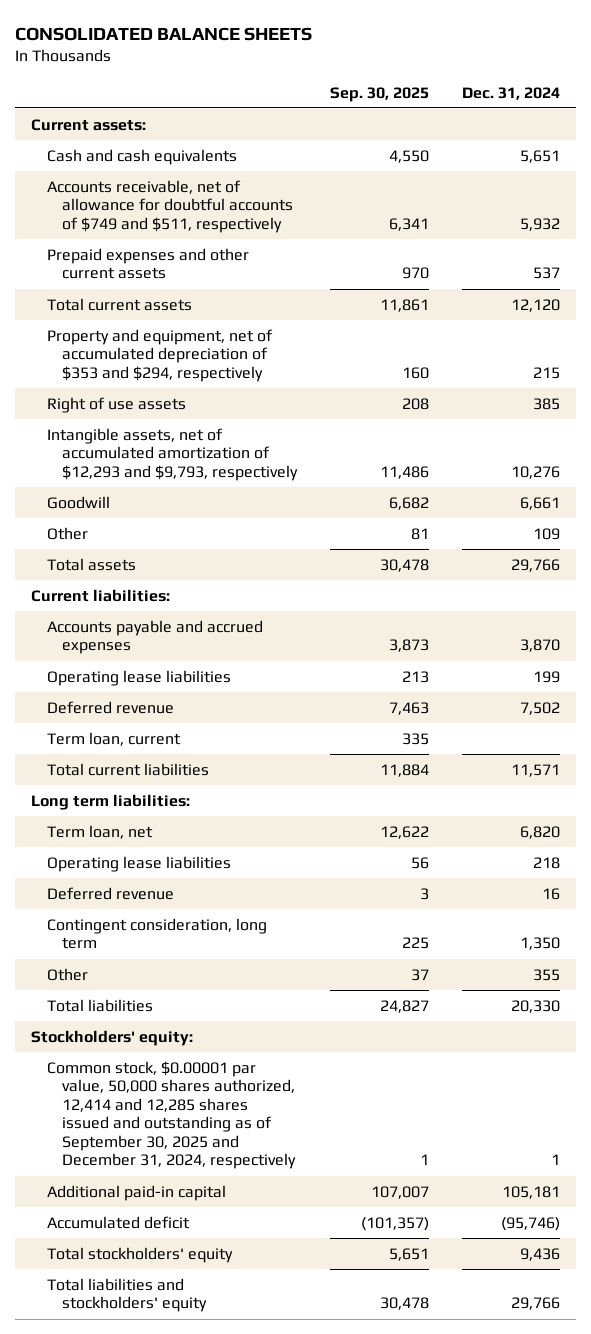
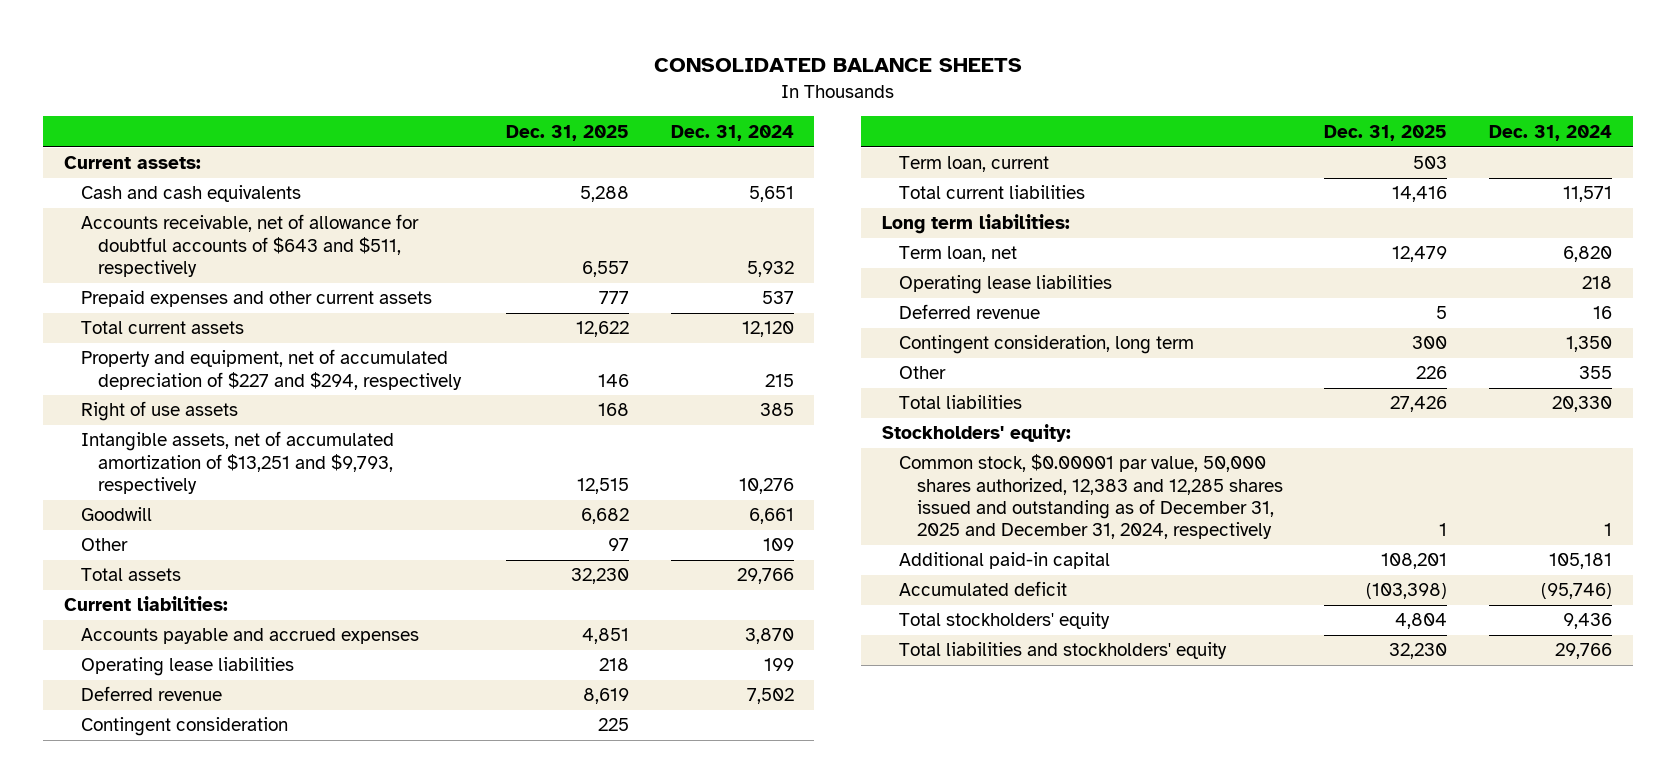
- | Sep. 30, 2025 | Dec. 31, 2024
+ | Dec. 31, 2025 | Dec. 31, 2024
- Accounts receivable, net of allowance for doubtful accounts of $749 and $511, respectively | 6,341 | 5,932
+ Accounts receivable, net of allowance for doubtful accounts of $643 and $511, respectively | 6,557 | 5,932
- Property and equipment, net of accumulated depreciation of $353 and $294, respectively | 160 | 215
+ Property and equipment, net of accumulated depreciation of $227 and $294, respectively | 146 | 215
- Intangible assets, net of accumulated amortization of $12,293 and $9,793, respectively | 11,486 | 10,276
+ Intangible assets, net of accumulated amortization of $13,251 and $9,793, respectively | 12,515 | 10,276
+ Contingent consideration | 225 |
- Common stock, $0.00001 par value, 50,000 shares authorized, 12,414 and 12,285 shares issued and outstanding as of September 30, 2025 and December 31, 2024, respectively | 1 | 1
+ Common stock, $0.00001 par value, 50,000 shares authorized, 12,383 and 12,285 shares issued and outstanding as of December 31, 2025 and December 31, 2024, respectively | 1 | 1

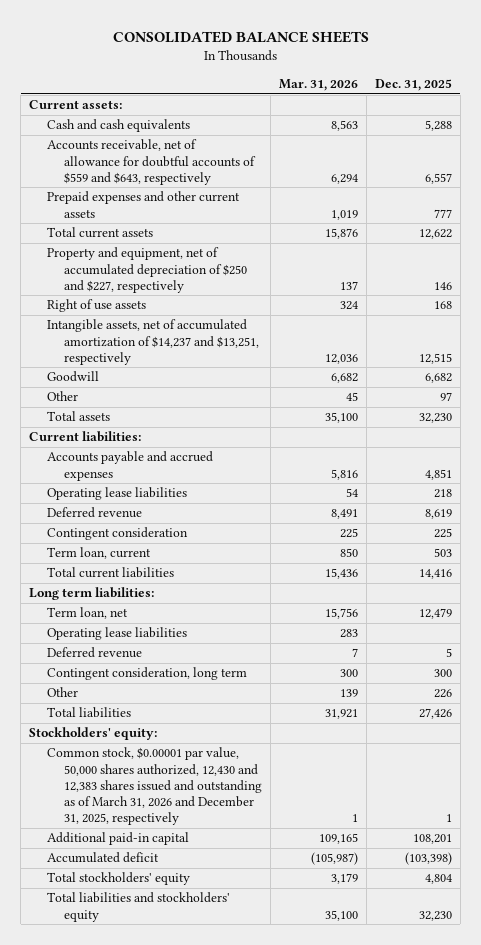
- | Dec. 31, 2025 | Dec. 31, 2024
+ | Mar. 31, 2026 | Dec. 31, 2025
- Accounts receivable, net of allowance for doubtful accounts of $643 and $511, respectively | 6,557 | 5,932
+ Accounts receivable, net of allowance for doubtful accounts of $559 and $643, respectively | 6,294 | 6,557
- Property and equipment, net of accumulated depreciation of $227 and $294, respectively | 146 | 215
+ Property and equipment, net of accumulated depreciation of $250 and $227, respectively | 137 | 146
- Intangible assets, net of accumulated amortization of $13,251 and $9,793, respectively | 12,515 | 10,276
+ Intangible assets, net of accumulated amortization of $14,237 and $13,251, respectively | 12,036 | 12,515
- Common stock, $0.00001 par value, 50,000 shares authorized, 12,383 and 12,285 shares issued and outstanding as of December 31, 2025 and December 31, 2024, respectively | 1 | 1
+ Common stock, $0.00001 par value, 50,000 shares authorized, 12,430 and 12,383 shares issued and outstanding as of March 31, 2026 and December 31, 2025, respectively | 1 | 1

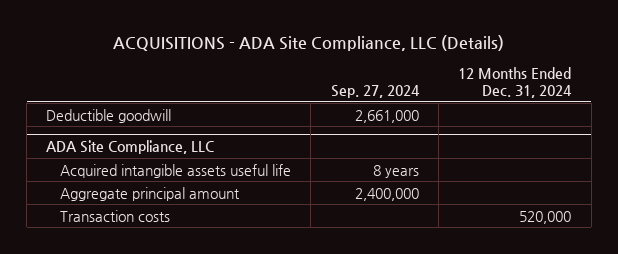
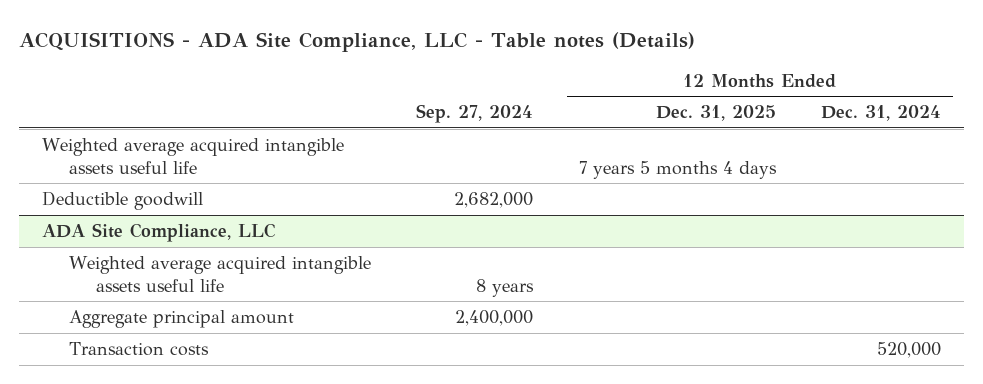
- ACQUISITIONS - ADA Site Compliance, LLC (Details)
+ ACQUISITIONS - ADA Site Compliance, LLC - Table notes (Details)
- | Sep. 27, 2024 | 12 Months Ended Dec. 31, 2024
+ | Sep. 27, 2024 | 12 Months Ended Dec. 31, 2025 | 12 Months Ended Dec. 31, 2024
- Deductible goodwill | 2,661,000 |
+ Weighted average acquired intangible assets useful life | | 7 years 5 months 4 days |
+ Deductible goodwill | 2,682,000 | |
@ ADA Site Compliance, LLC
- Acquired intangible assets useful life | 8 years |
+ Weighted average acquired intangible assets useful life | 8 years | |

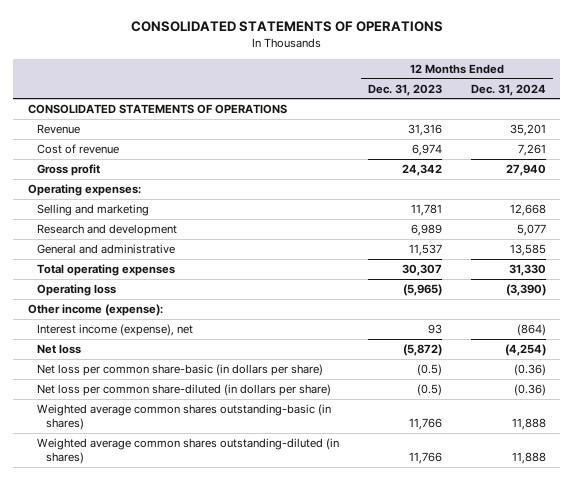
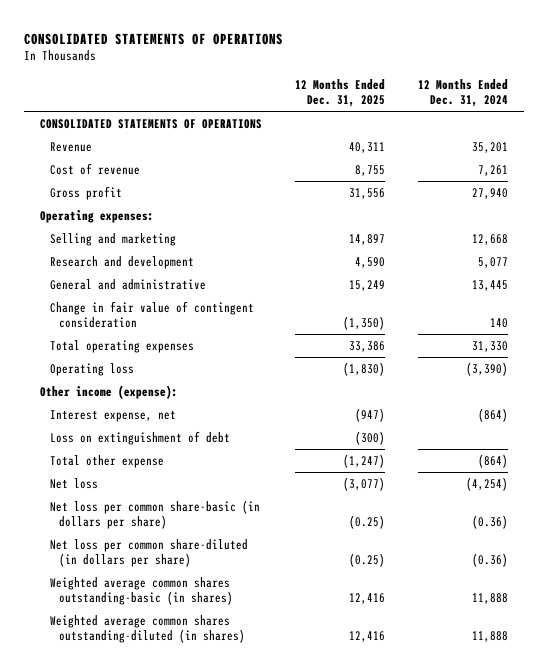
- | 12 Months Ended Dec. 31, 2023 | 12 Months Ended Dec. 31, 2024
+ | 12 Months Ended Dec. 31, 2025 | 12 Months Ended Dec. 31, 2024
- General and administrative | 11,537 | 13,585
+ General and administrative | 15,249 | 13,445
+ Change in fair value of contingent consideration | (1,350) | 140
- Interest income (expense), net | 93 | (864)
+ Interest expense, net | (947) | (864)
+ Loss on extinguishment of debt | (300) |
+ Total other expense | (1,247) | (864)

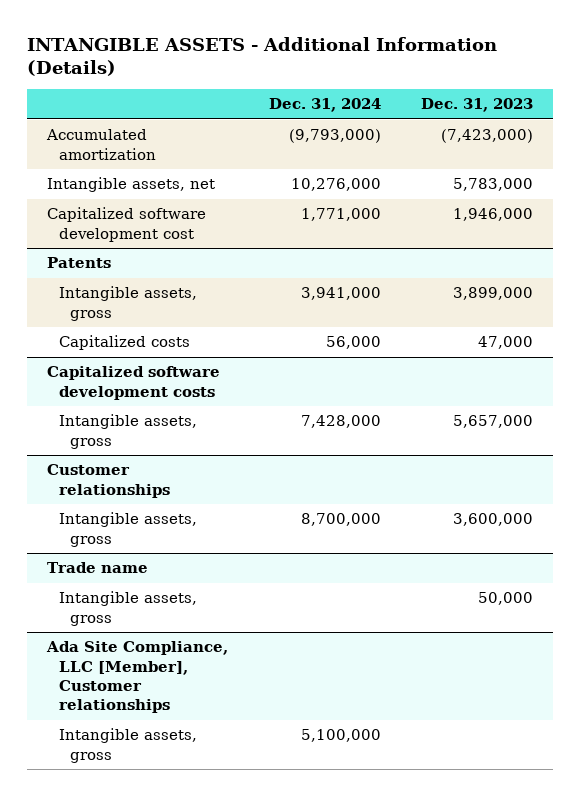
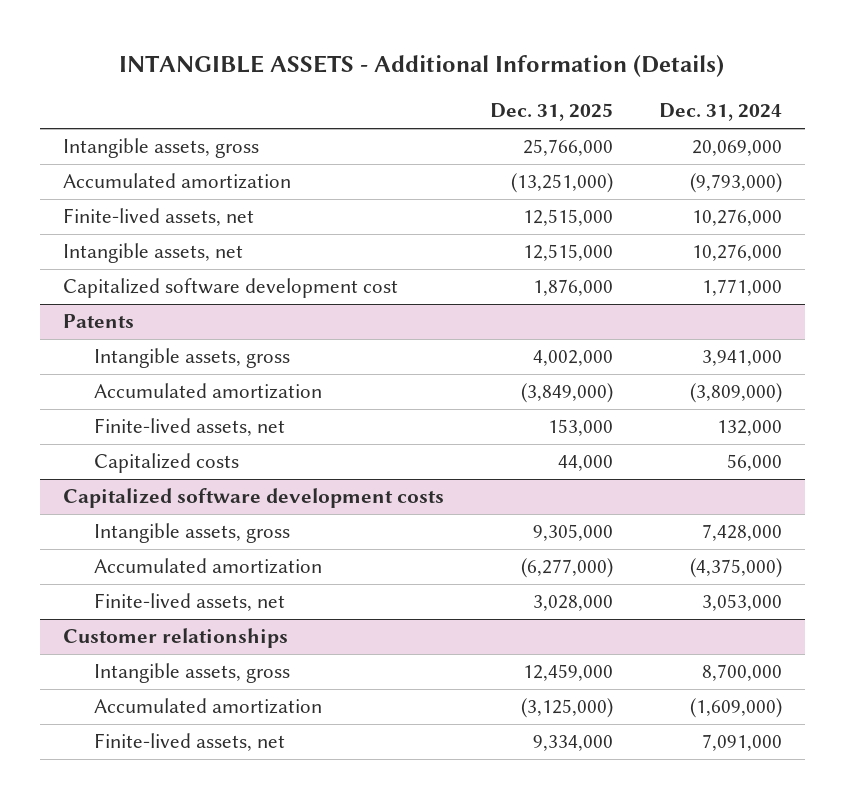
- | Dec. 31, 2024 | Dec. 31, 2023
+ | Dec. 31, 2025 | Dec. 31, 2024
+ Intangible assets, gross | 25,766,000 | 20,069,000
+ Finite-lived assets, net | 12,515,000 | 10,276,000
@ Patents
+ Accumulated amortization | (3,849,000) | (3,809,000)
+ Finite-lived assets, net | 153,000 | 132,000
@ Capitalized software development costs
+ Accumulated amortization | (6,277,000) | (4,375,000)
+ Finite-lived assets, net | 3,028,000 | 3,053,000
- Trade name
- Intangible assets, gross | | 50,000
- Ada Site Compliance, LLC [Member], Customer relationships
- Intangible assets, gross | 5,100,000 |
@ Customer relationships
+ Accumulated amortization | (3,125,000) | (1,609,000)
+ Finite-lived assets, net | 9,334,000 | 7,091,000

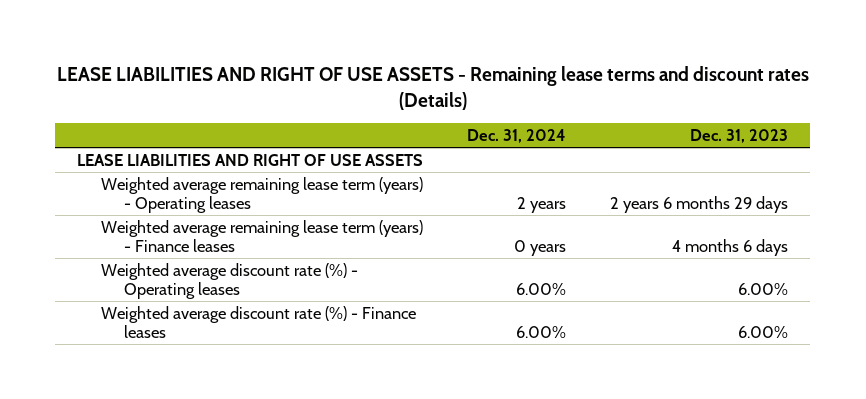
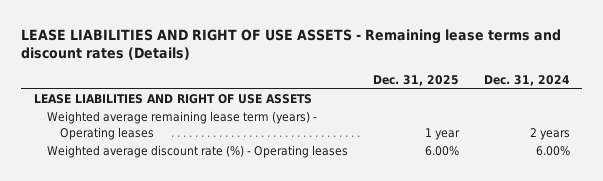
- | Dec. 31, 2024 | Dec. 31, 2023
+ | Dec. 31, 2025 | Dec. 31, 2024
- Weighted average remaining lease term (years) - Finance leases | 0 years | 4 months 6 days
- Weighted average discount rate (%) - Finance leases | 6.00% | 6.00%

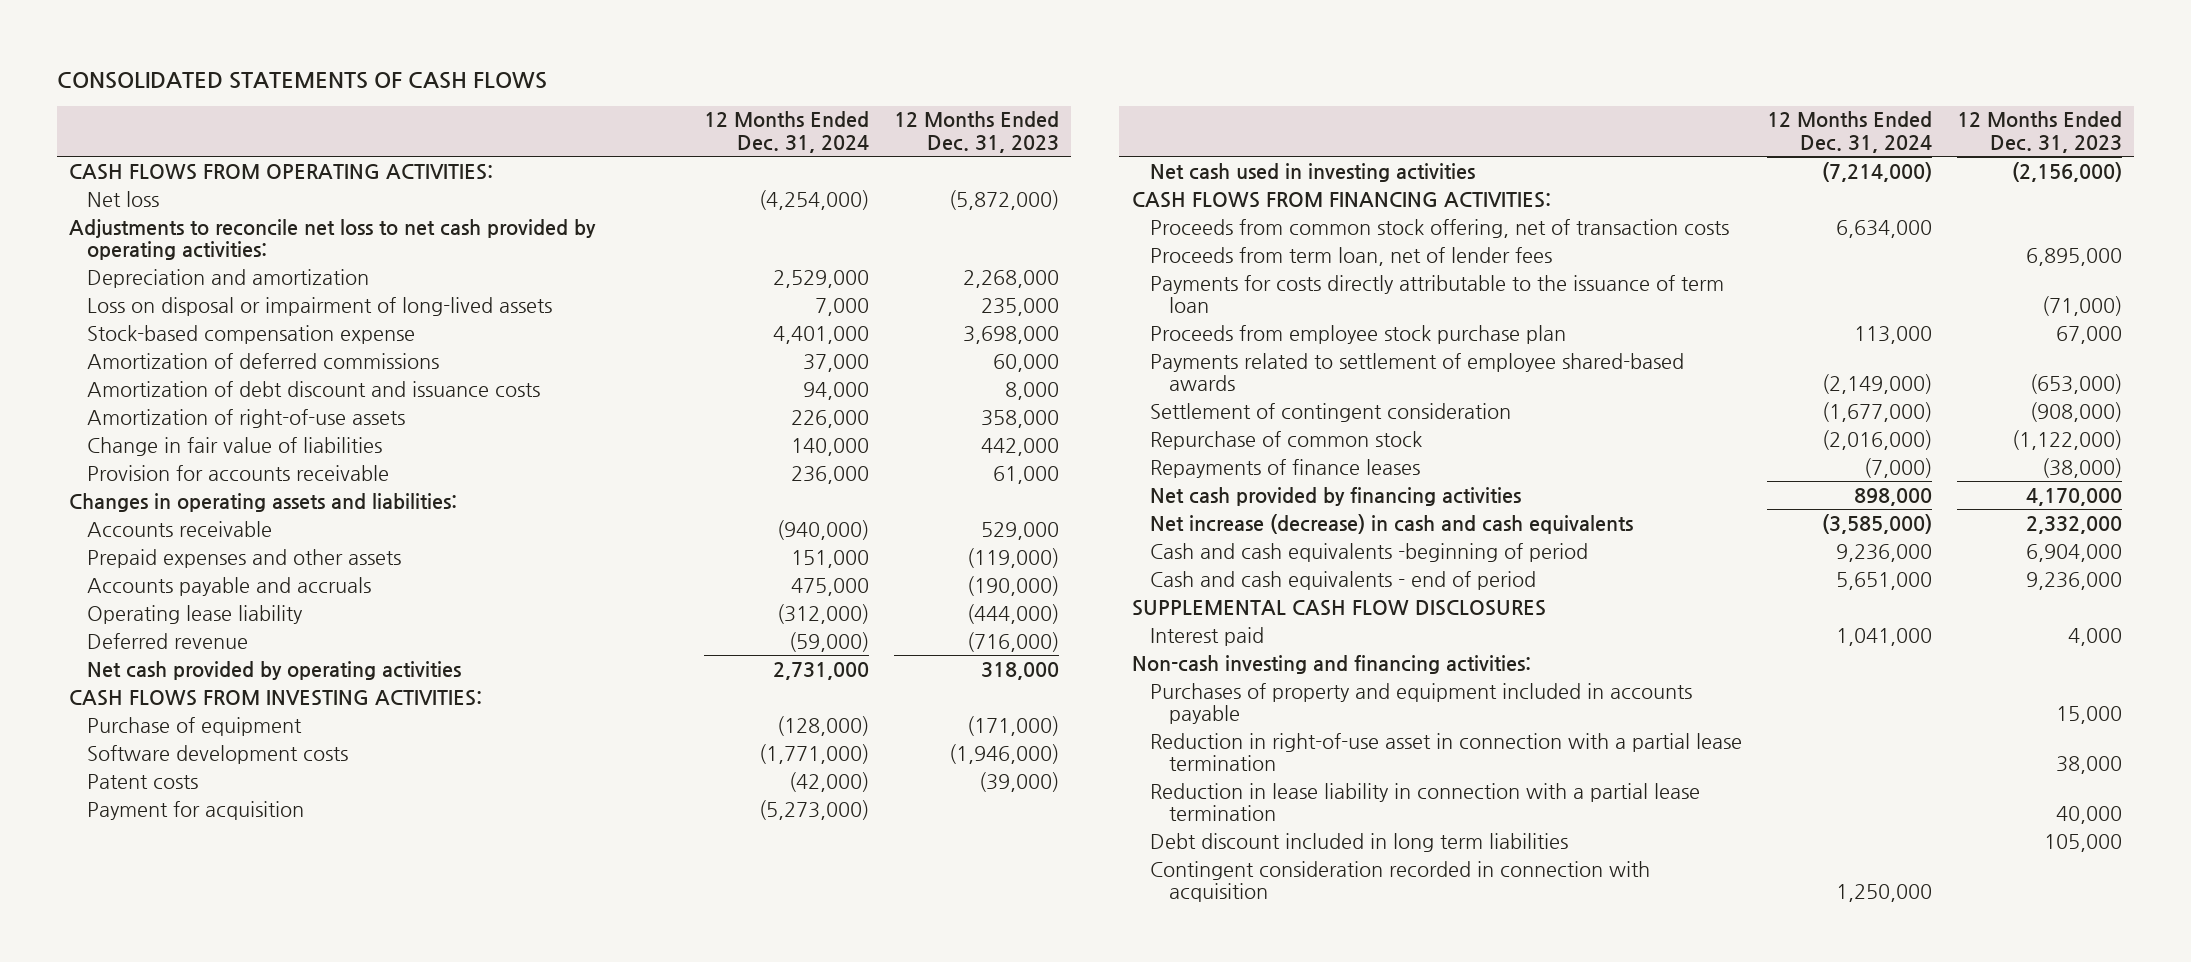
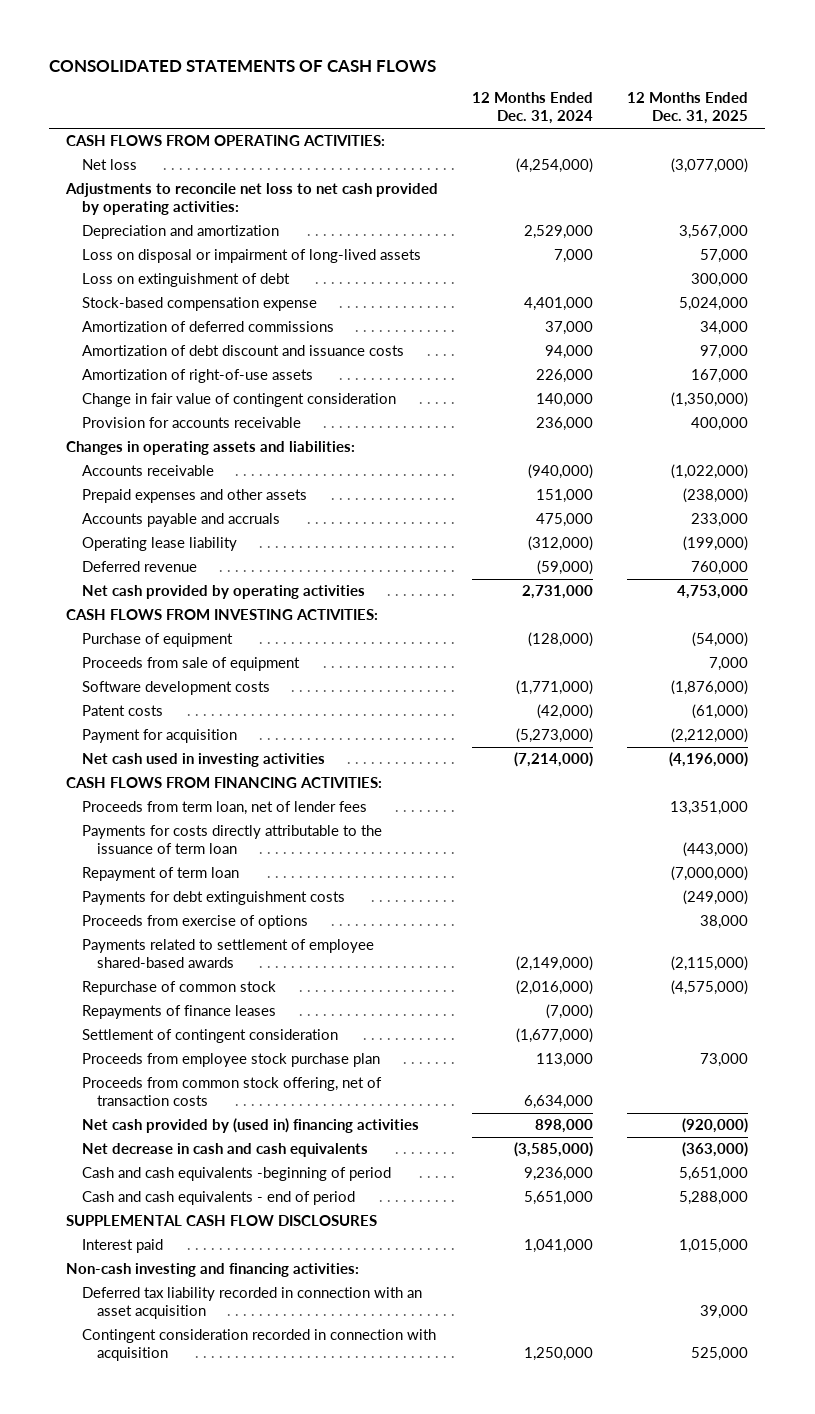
- | 12 Months Ended Dec. 31, 2024 | 12 Months Ended Dec. 31, 2023
+ | 12 Months Ended Dec. 31, 2024 | 12 Months Ended Dec. 31, 2025
+ Loss on extinguishment of debt | | 300,000
- Change in fair value of liabilities | 140,000 | 442,000
+ Change in fair value of contingent consideration | 140,000 | (1,350,000)
+ Proceeds from sale of equipment | | 7,000
+ Repayment of term loan | | (7,000,000)
+ Payments for debt extinguishment costs | | (249,000)
+ Proceeds from exercise of options | | 38,000
- Net cash provided by financing activities | 898,000 | 4,170,000
- Net increase (decrease) in cash and cash equivalents | (3,585,000) | 2,332,000
moved down: Settlement of contingent consideration | (1,677,000) |
moved down: Proceeds from employee stock purchase plan | 113,000 | 73,000
moved down: Proceeds from common stock offering, net of transaction costs | 6,634,000 |
+ Net cash provided by (used in) financing activities | 898,000 | (920,000)
+ Net decrease in cash and cash equivalents | (3,585,000) | (363,000)
- Purchases of property and equipment included in accounts payable | | 15,000
- Reduction in right-of-use asset in connection with a partial lease termination | | 38,000
- Reduction in lease liability in connection with a partial lease termination | | 40,000
- Debt discount included in long term liabilities | | 105,000
+ Deferred tax liability recorded in connection with an asset acquisition | | 39,000

